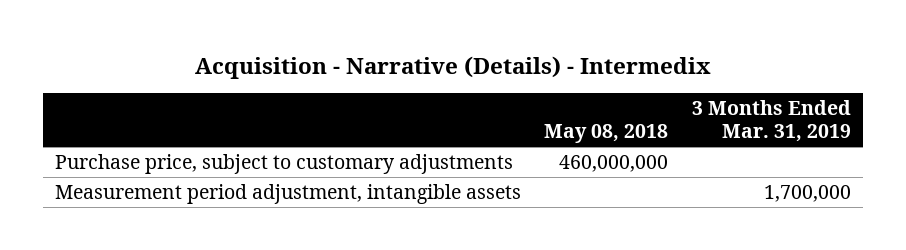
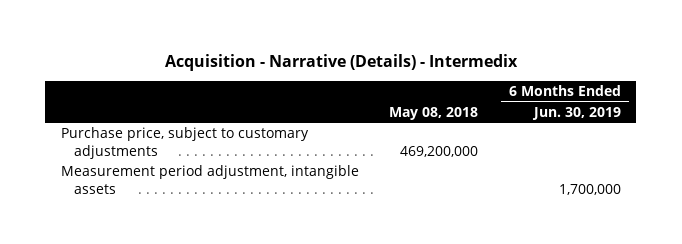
- | May 08, 2018 | 3 Months Ended Mar. 31, 2019
+ | May 08, 2018 | 6 Months Ended Jun. 30, 2019
- Purchase price, subject to customary adjustments | 460,000,000 |
+ Purchase price, subject to customary adjustments | 469,200,000 |

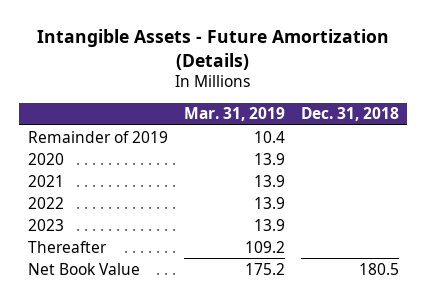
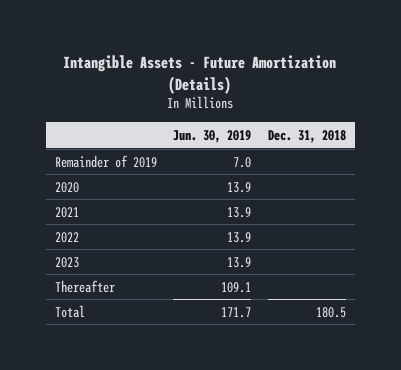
- | Mar. 31, 2019 | Dec. 31, 2018
+ | Jun. 30, 2019 | Dec. 31, 2018
- Net Book Value | 175.2 | 180.5
+ Total | 171.7 | 180.5

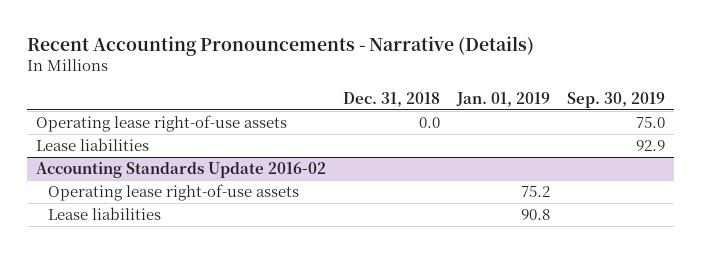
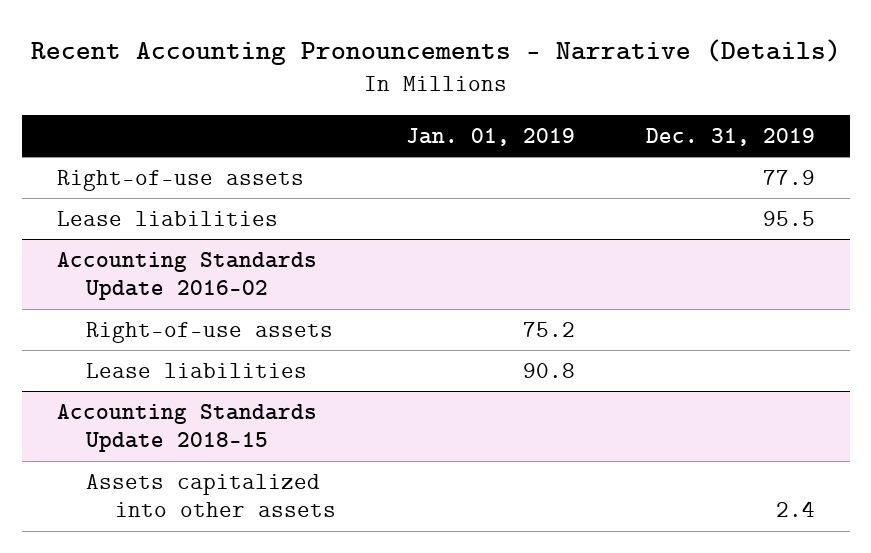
- | Dec. 31, 2018 | Jan. 01, 2019 | Sep. 30, 2019
+ | Jan. 01, 2019 | Dec. 31, 2019
- Operating lease right-of-use assets | 0.0 | | 75.0
+ Right-of-use assets | | 77.9
@ Accounting Standards Update 2016-02
- Operating lease right-of-use assets | | 75.2 |
+ Right-of-use assets | 75.2 |
+ Accounting Standards Update 2018-15
+ Assets capitalized into other assets | | 2.4

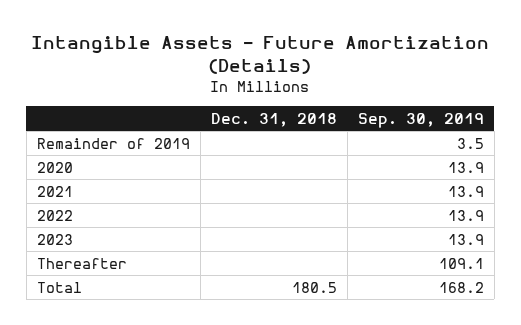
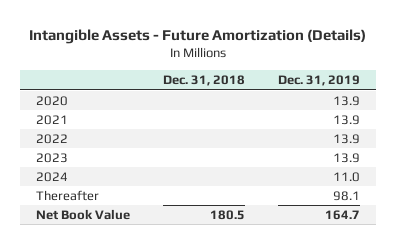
- | Dec. 31, 2018 | Sep. 30, 2019
+ | Dec. 31, 2018 | Dec. 31, 2019
- Remainder of 2019 | | 3.5
+ 2024 | | 11.0
- Total | 180.5 | 168.2
+ Net Book Value | 180.5 | 164.7

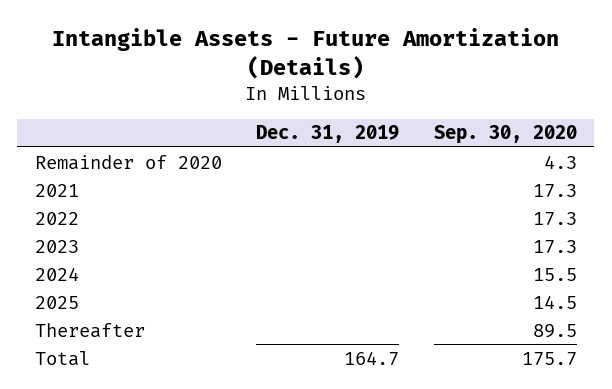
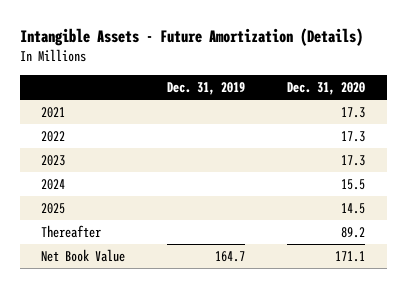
- | Dec. 31, 2019 | Sep. 30, 2020
+ | Dec. 31, 2019 | Dec. 31, 2020
- Remainder of 2020 | | 4.3
- Total | 164.7 | 175.7
+ Net Book Value | 164.7 | 171.1

